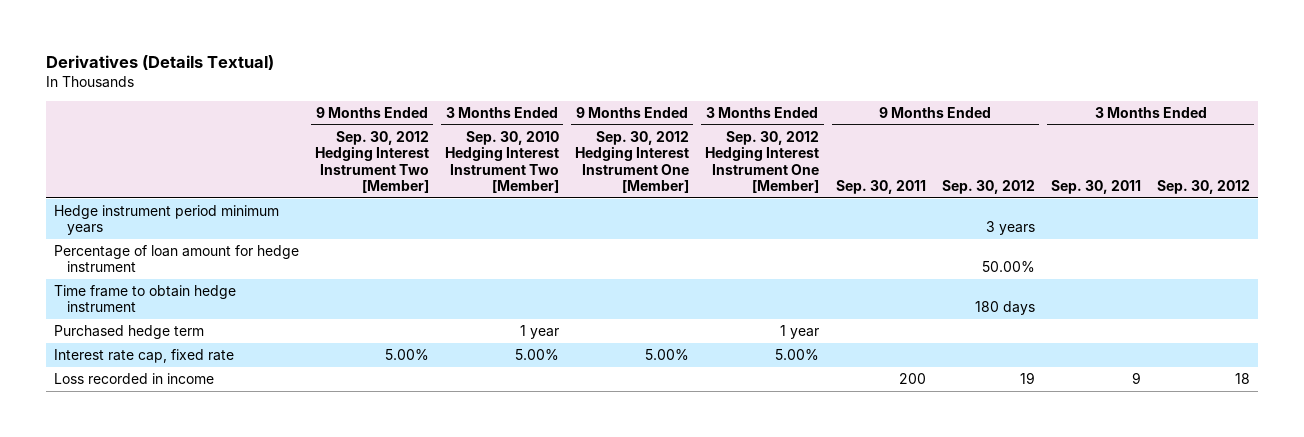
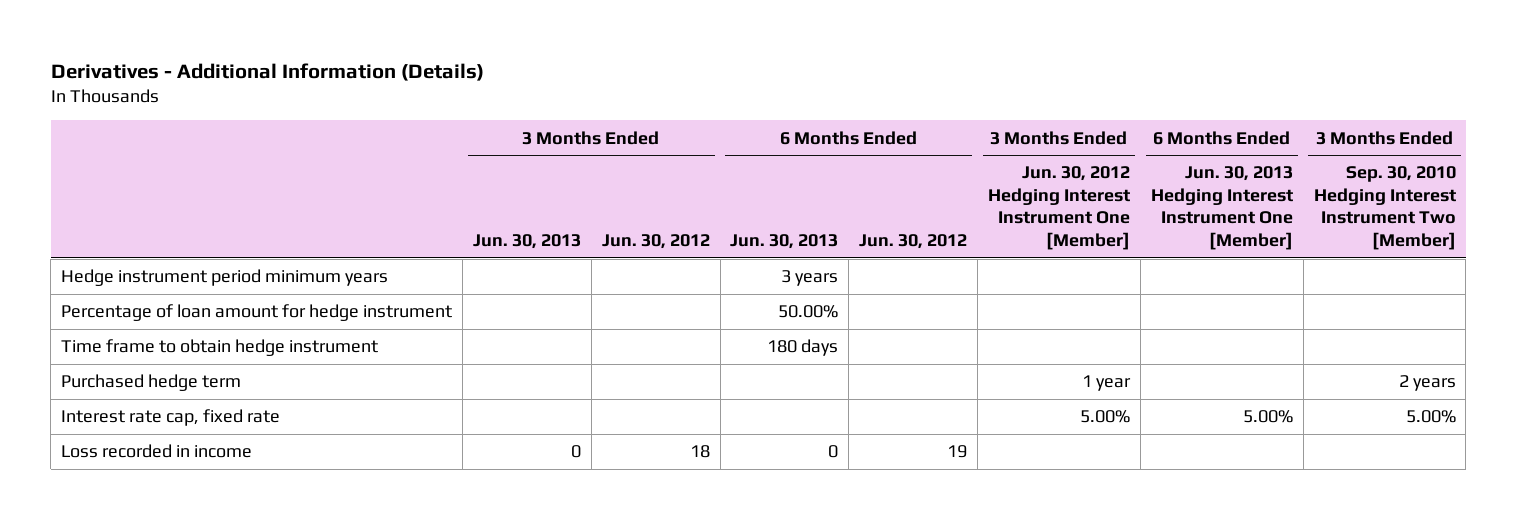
- Derivatives (Details Textual)
+ Derivatives - Additional Information (Details)
- | 9 Months Ended Sep. 30, 2012 Hedging Interest Instrument Two [Member] | 3 Months Ended Sep. 30, 2010 Hedging Interest Instrument Two [Member] | 9 Months Ended Sep. 30, 2012 Hedging Interest Instrument One [Member] | 3 Months Ended Sep. 30, 2012 Hedging Interest Instrument One [Member] | 9 Months Ended Sep. 30, 2011 | 9 Months Ended Sep. 30, 2012 | 3 Months Ended Sep. 30, 2011 | 3 Months Ended Sep. 30, 2012
+ | 3 Months Ended Jun. 30, 2013 | 3 Months Ended Jun. 30, 2012 | 6 Months Ended Jun. 30, 2013 | 6 Months Ended Jun. 30, 2012 | 3 Months Ended Jun. 30, 2012 Hedging Interest Instrument One [Member] | 6 Months Ended Jun. 30, 2013 Hedging Interest Instrument One [Member] | 3 Months Ended Sep. 30, 2010 Hedging Interest Instrument Two [Member]
- Purchased hedge term | | 1 year | | 1 year | | | |
+ Purchased hedge term | | | | | 1 year | | 2 years

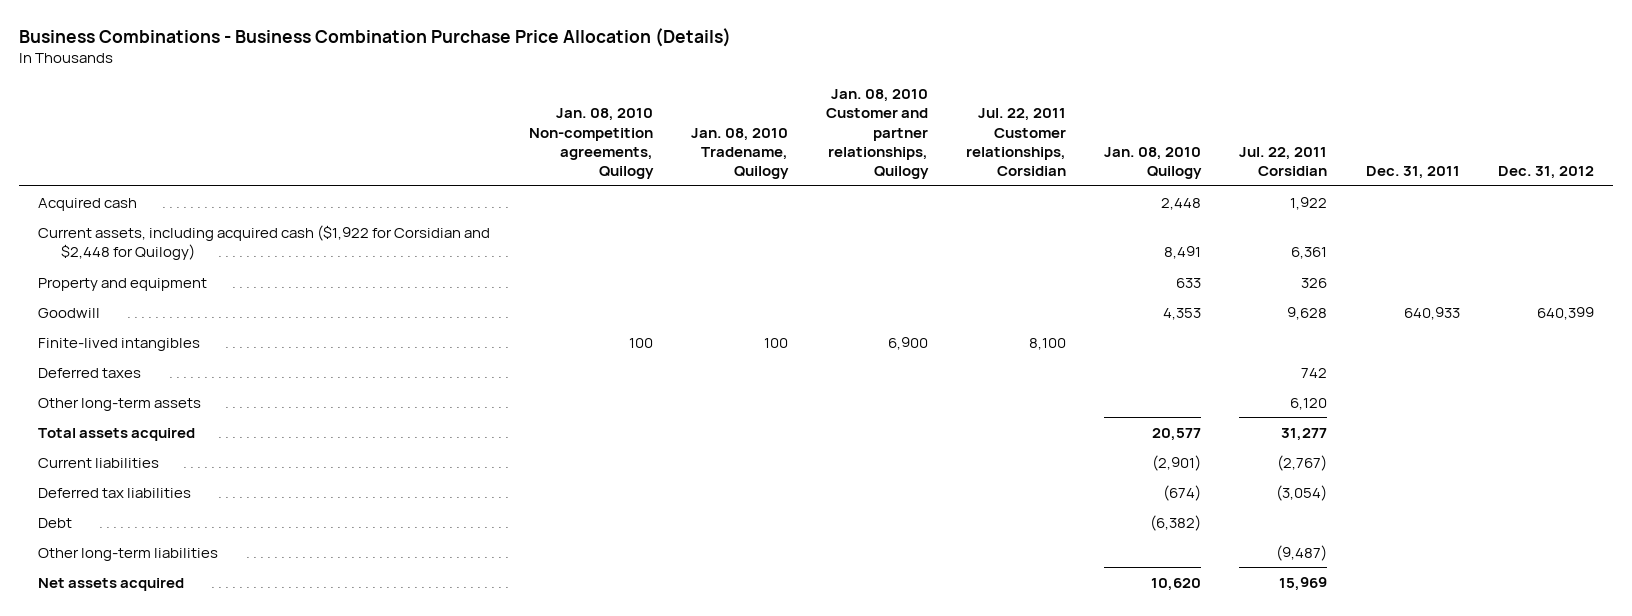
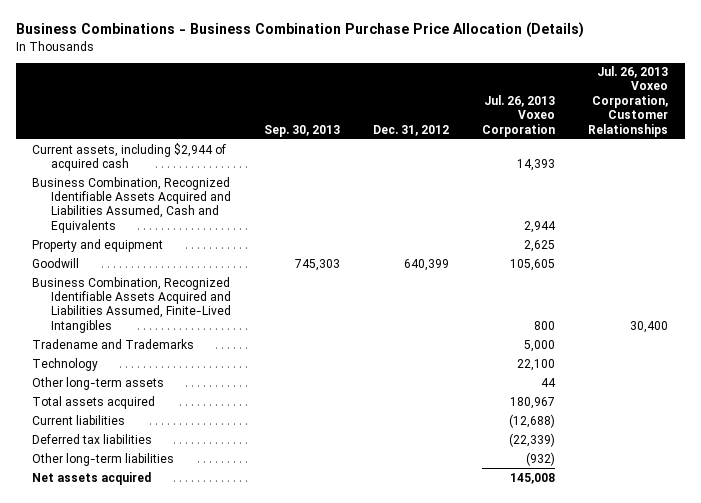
- | Jan. 08, 2010 Non-competition agreements, Quilogy | Jan. 08, 2010 Tradename, Quilogy | Jan. 08, 2010 Customer and partner relationships, Quilogy | Jul. 22, 2011 Customer relationships, Corsidian | Jan. 08, 2010 Quilogy | Jul. 22, 2011 Corsidian | Dec. 31, 2011 | Dec. 31, 2012
+ | Sep. 30, 2013 | Dec. 31, 2012 | Jul. 26, 2013 Voxeo Corporation | Jul. 26, 2013 Voxeo Corporation, Customer Relationships
- Acquired cash | | | | | 2,448 | 1,922 | |
- Current assets, including acquired cash ($1,922 for Corsidian and $2,448 for Quilogy) | | | | | 8,491 | 6,361 | |
+ Current assets, including $2,944 of acquired cash | | | 14,393 |
+ Business Combination, Recognized Identifiable Assets Acquired and Liabilities Assumed, Cash and Equivalents | | | 2,944 |
- Finite-lived intangibles | 100 | 100 | 6,900 | 8,100 | | | |
- Deferred taxes | | | | | | 742 | |
+ Business Combination, Recognized Identifiable Assets Acquired and Liabilities Assumed, Finite-Lived Intangibles | | | 800 | 30,400
+ Tradename and Trademarks | | | 5,000 |
+ Technology | | | 22,100 |
- Debt | | | | | (6,382) | | |

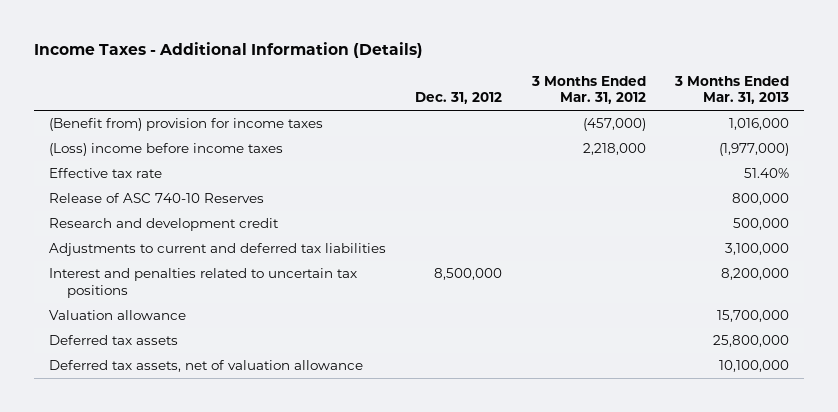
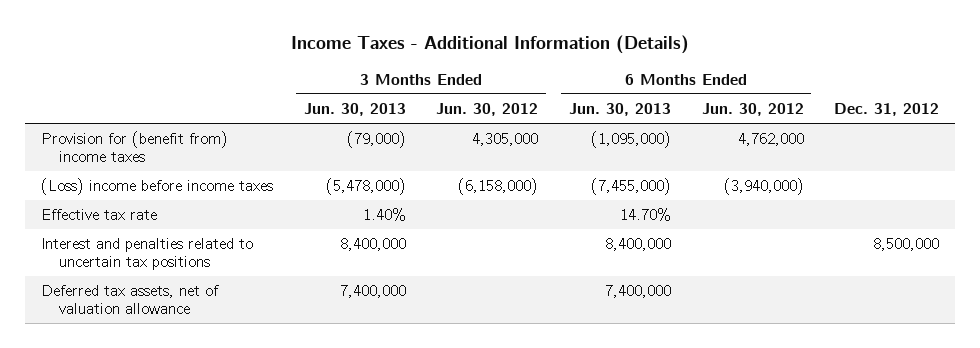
- | Dec. 31, 2012 | 3 Months Ended Mar. 31, 2012 | 3 Months Ended Mar. 31, 2013
+ | 3 Months Ended Jun. 30, 2013 | 3 Months Ended Jun. 30, 2012 | 6 Months Ended Jun. 30, 2013 | 6 Months Ended Jun. 30, 2012 | Dec. 31, 2012
- (Benefit from) provision for income taxes | | (457,000) | 1,016,000
+ Provision for (benefit from) income taxes | (79,000) | 4,305,000 | (1,095,000) | 4,762,000 |
- Release of ASC 740-10 Reserves | | | 800,000
- Research and development credit | | | 500,000
- Adjustments to current and deferred tax liabilities | | | 3,100,000
- Valuation allowance | | | 15,700,000
- Deferred tax assets | | | 25,800,000

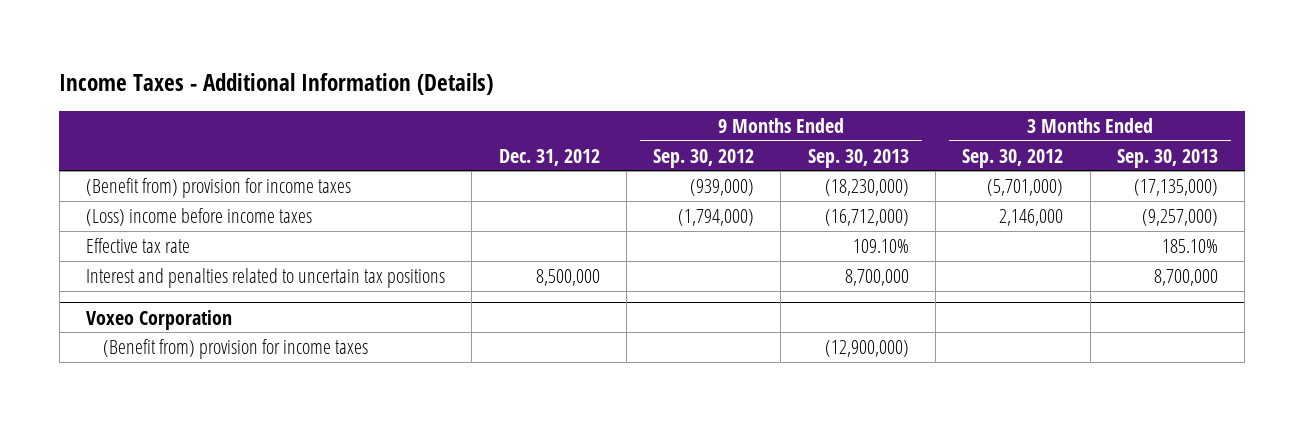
- | 3 Months Ended Jun. 30, 2013 | 3 Months Ended Jun. 30, 2012 | 6 Months Ended Jun. 30, 2013 | 6 Months Ended Jun. 30, 2012 | Dec. 31, 2012
+ | Dec. 31, 2012 | 9 Months Ended Sep. 30, 2012 | 9 Months Ended Sep. 30, 2013 | 3 Months Ended Sep. 30, 2012 | 3 Months Ended Sep. 30, 2013
- Provision for (benefit from) income taxes | (79,000) | 4,305,000 | (1,095,000) | 4,762,000 |
+ (Benefit from) provision for income taxes | | (939,000) | (18,230,000) | (5,701,000) | (17,135,000)
- Deferred tax assets, net of valuation allowance | 7,400,000 | | 7,400,000 | |
+ Voxeo Corporation
+ (Benefit from) provision for income taxes | | | (12,900,000) | |

